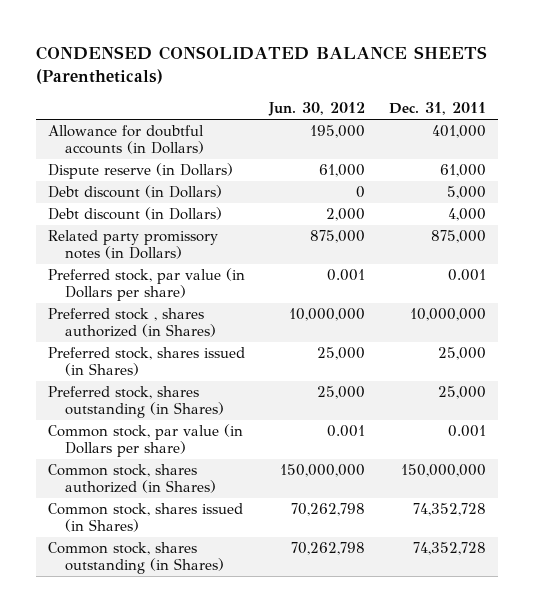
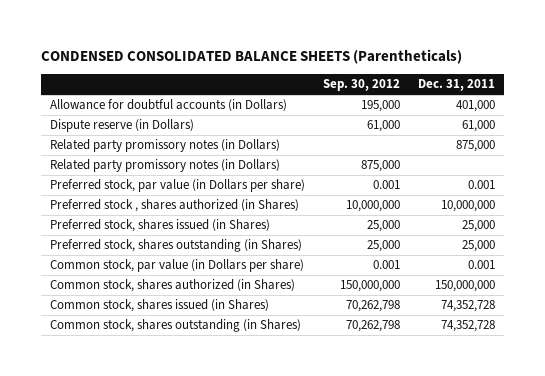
- | Jun. 30, 2012 | Dec. 31, 2011
+ | Sep. 30, 2012 | Dec. 31, 2011
- Debt discount (in Dollars) | 0 | 5,000
- Debt discount (in Dollars) | 2,000 | 4,000
+ Related party promissory notes (in Dollars) | 875,000 |

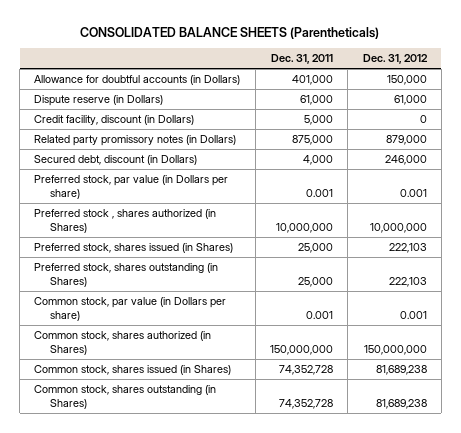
- CONDENSED CONSOLIDATED BALANCE SHEETS (Parentheticals)
+ CONSOLIDATED BALANCE SHEETS (Parentheticals)
- | Sep. 30, 2012 | Dec. 31, 2011
+ | Dec. 31, 2011 | Dec. 31, 2012
+ Credit facility, discount (in Dollars) | 5,000 | 0
- Related party promissory notes (in Dollars) | 875,000 |
+ Secured debt, discount (in Dollars) | 4,000 | 246,000

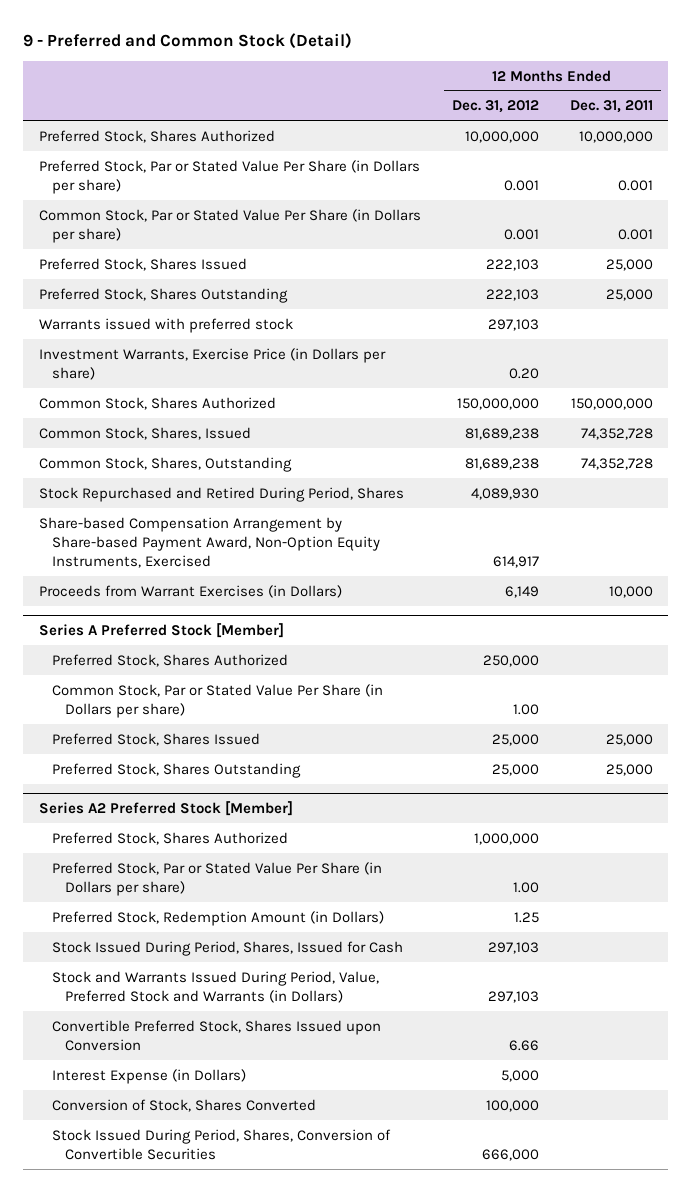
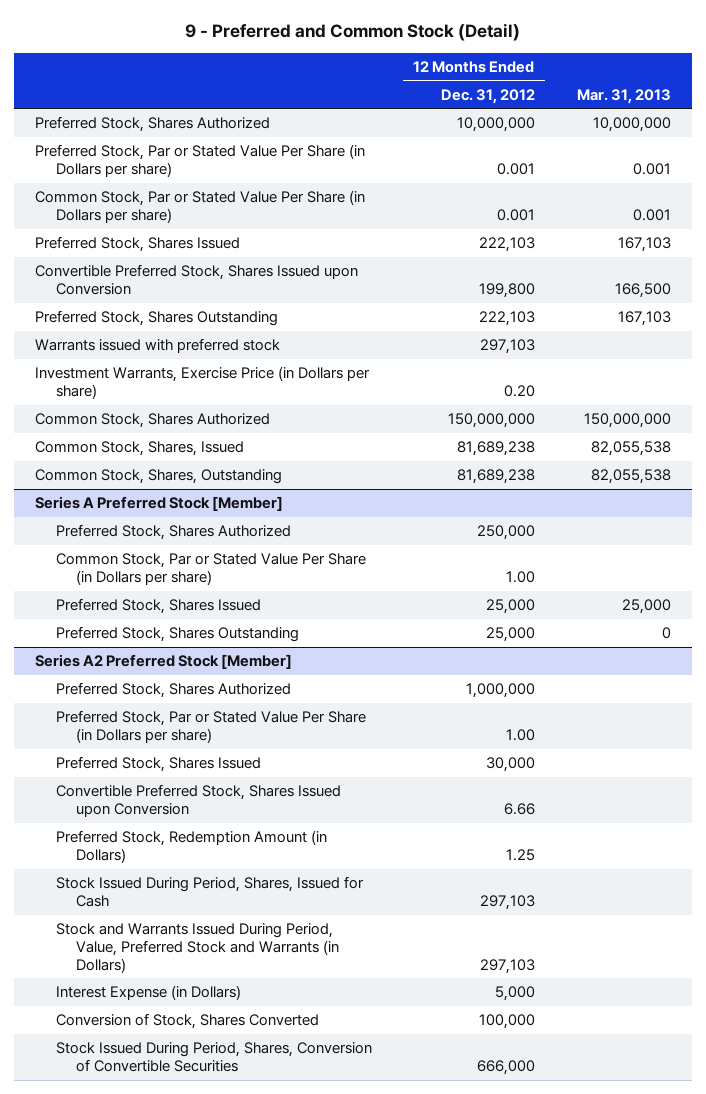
- | 12 Months Ended Dec. 31, 2012 | 12 Months Ended Dec. 31, 2011
+ | 12 Months Ended Dec. 31, 2012 | Mar. 31, 2013
+ Convertible Preferred Stock, Shares Issued upon Conversion | 199,800 | 166,500
- Stock Repurchased and Retired During Period, Shares | 4,089,930 |
- Share-based Compensation Arrangement by Share-based Payment Award, Non-Option Equity Instruments, Exercised | 614,917 |
- Proceeds from Warrant Exercises (in Dollars) | 6,149 | 10,000
@ Series A2 Preferred Stock [Member]
+ Preferred Stock, Shares Issued | 30,000 |
moved up: Convertible Preferred Stock, Shares Issued upon Conversion | 6.66 |

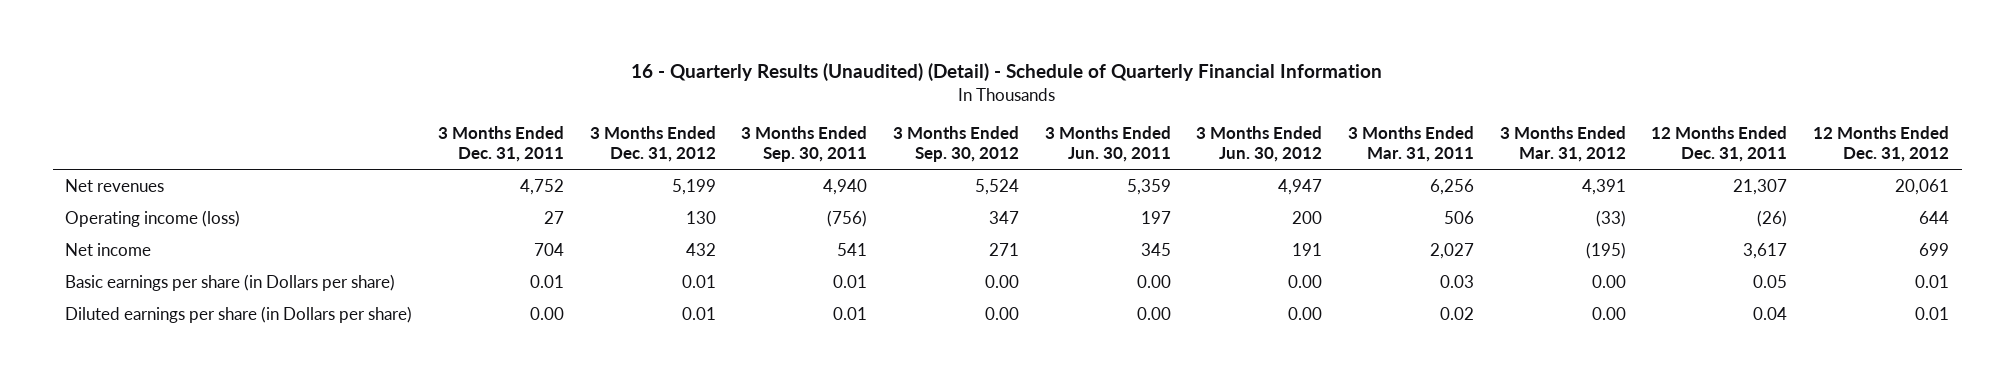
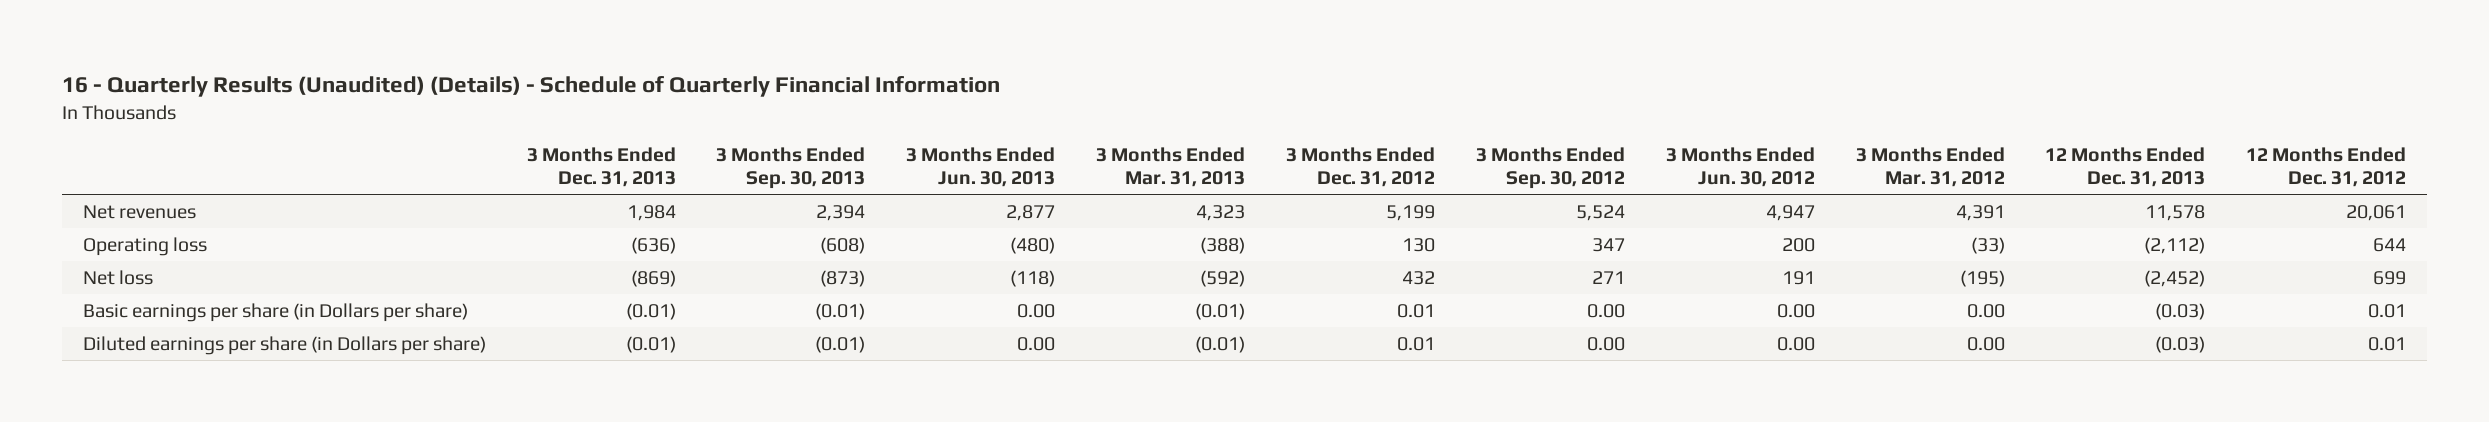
- 16 - Quarterly Results (Unaudited) (Detail) - Schedule of Quarterly Financial Information
+ 16 - Quarterly Results (Unaudited) (Details) - Schedule of Quarterly Financial Information
- | 3 Months Ended Dec. 31, 2011 | 3 Months Ended Dec. 31, 2012 | 3 Months Ended Sep. 30, 2011 | 3 Months Ended Sep. 30, 2012 | 3 Months Ended Jun. 30, 2011 | 3 Months Ended Jun. 30, 2012 | 3 Months Ended Mar. 31, 2011 | 3 Months Ended Mar. 31, 2012 | 12 Months Ended Dec. 31, 2011 | 12 Months Ended Dec. 31, 2012
+ | 3 Months Ended Dec. 31, 2013 | 3 Months Ended Sep. 30, 2013 | 3 Months Ended Jun. 30, 2013 | 3 Months Ended Mar. 31, 2013 | 3 Months Ended Dec. 31, 2012 | 3 Months Ended Sep. 30, 2012 | 3 Months Ended Jun. 30, 2012 | 3 Months Ended Mar. 31, 2012 | 12 Months Ended Dec. 31, 2013 | 12 Months Ended Dec. 31, 2012
- Operating income (loss) | 27 | 130 | (756) | 347 | 197 | 200 | 506 | (33) | (26) | 644
- Net income | 704 | 432 | 541 | 271 | 345 | 191 | 2,027 | (195) | 3,617 | 699
+ Operating loss | (636) | (608) | (480) | (388) | 130 | 347 | 200 | (33) | (2,112) | 644
+ Net loss | (869) | (873) | (118) | (592) | 432 | 271 | 191 | (195) | (2,452) | 699

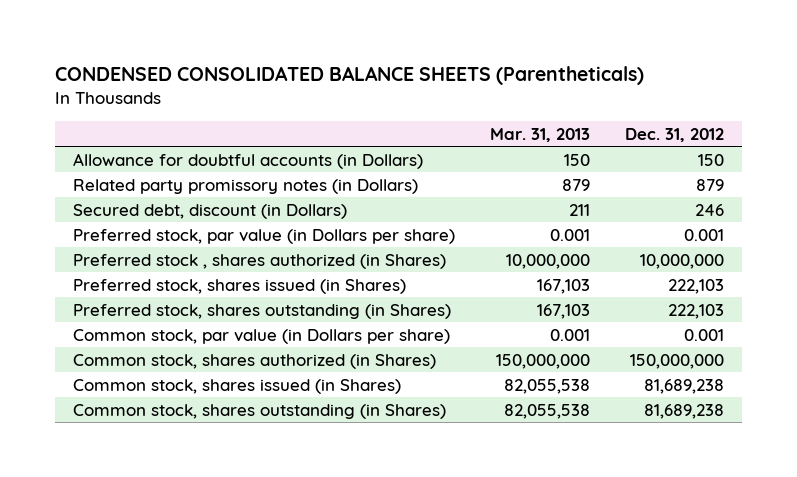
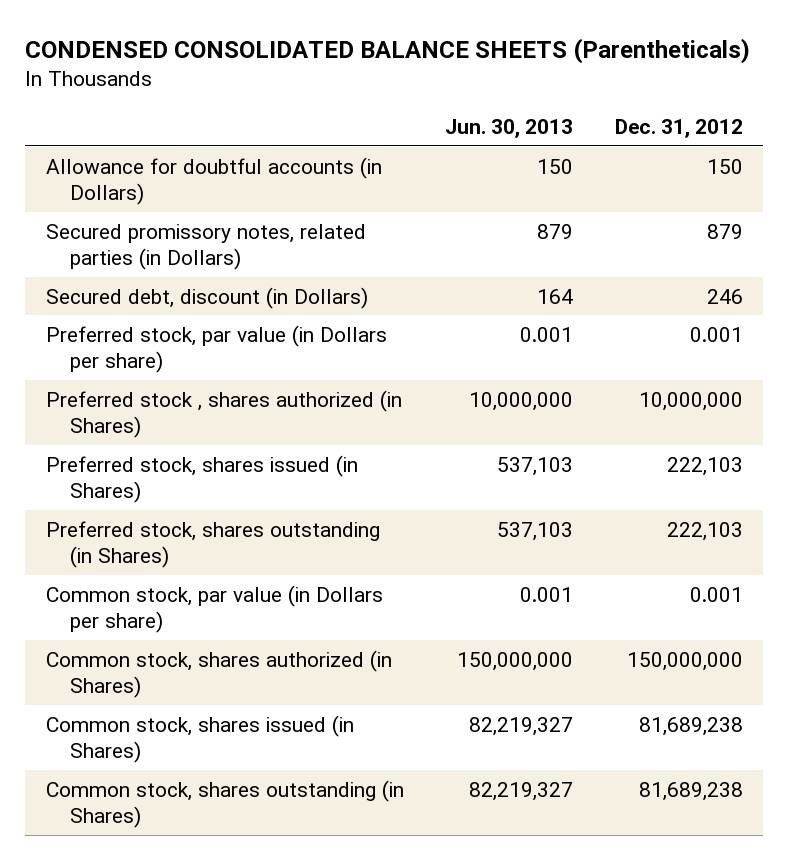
- | Mar. 31, 2013 | Dec. 31, 2012
+ | Jun. 30, 2013 | Dec. 31, 2012
- Related party promissory notes (in Dollars) | 879 | 879
+ Secured promissory notes, related parties (in Dollars) | 879 | 879

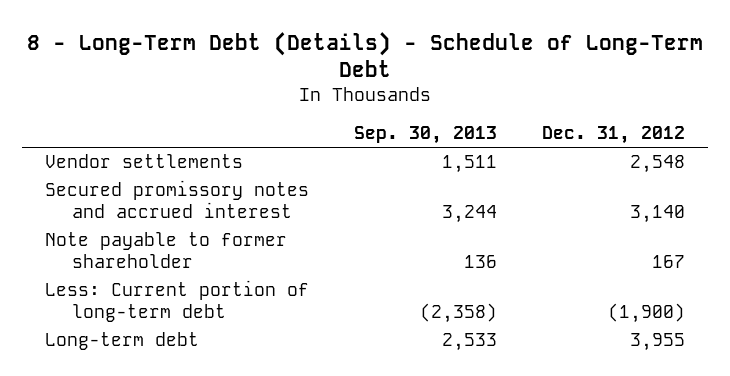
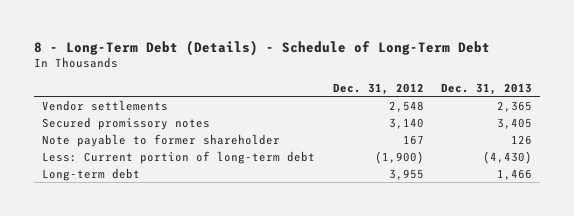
- | Sep. 30, 2013 | Dec. 31, 2012
+ | Dec. 31, 2012 | Dec. 31, 2013
- Secured promissory notes and accrued interest | 3,244 | 3,140
+ Secured promissory notes | 3,140 | 3,405

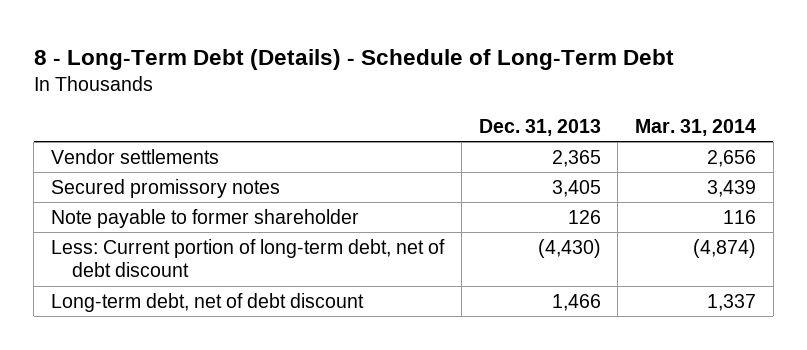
- | Dec. 31, 2012 | Dec. 31, 2013
+ | Dec. 31, 2013 | Mar. 31, 2014
- Less: Current portion of long-term debt | (1,900) | (4,430)
- Long-term debt | 3,955 | 1,466
+ Less: Current portion of long-term debt, net of debt discount | (4,430) | (4,874)
+ Long-term debt, net of debt discount | 1,466 | 1,337

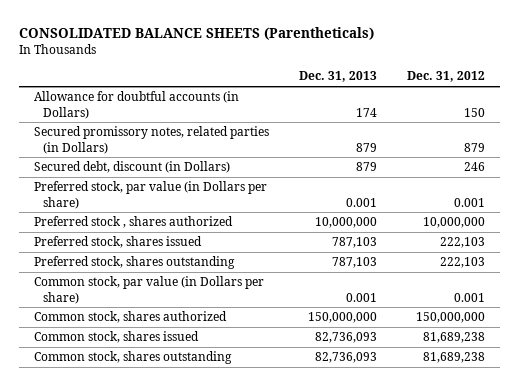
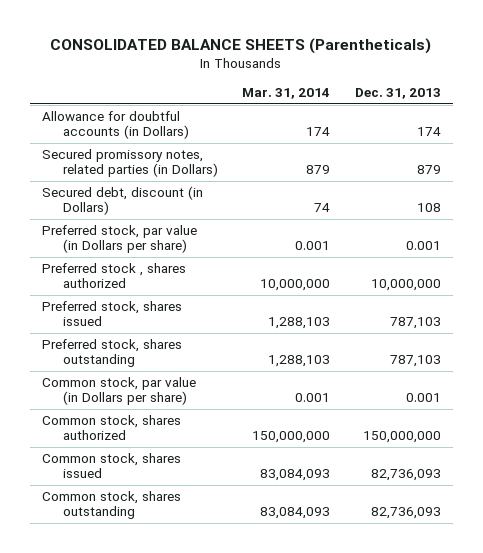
- | Dec. 31, 2013 | Dec. 31, 2012
+ | Mar. 31, 2014 | Dec. 31, 2013
- Secured debt, discount (in Dollars) | 879 | 246
+ Secured debt, discount (in Dollars) | 74 | 108

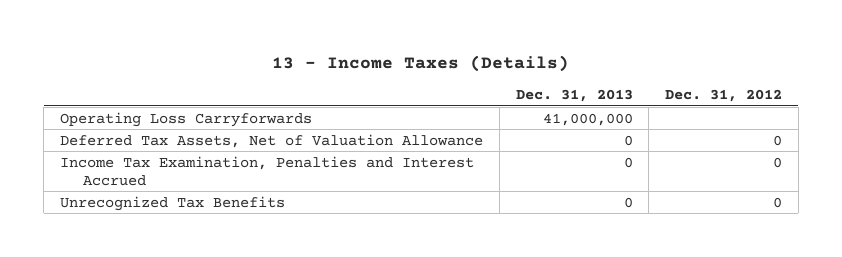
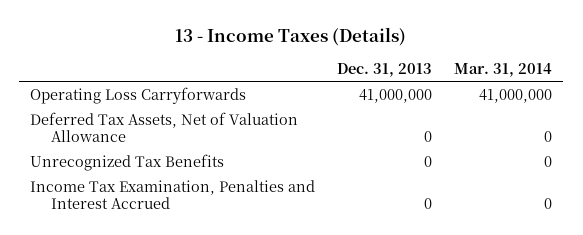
- | Dec. 31, 2013 | Dec. 31, 2012
+ | Dec. 31, 2013 | Mar. 31, 2014
moved down: Income Tax Examination, Penalties and Interest Accrued | 0 | 0

